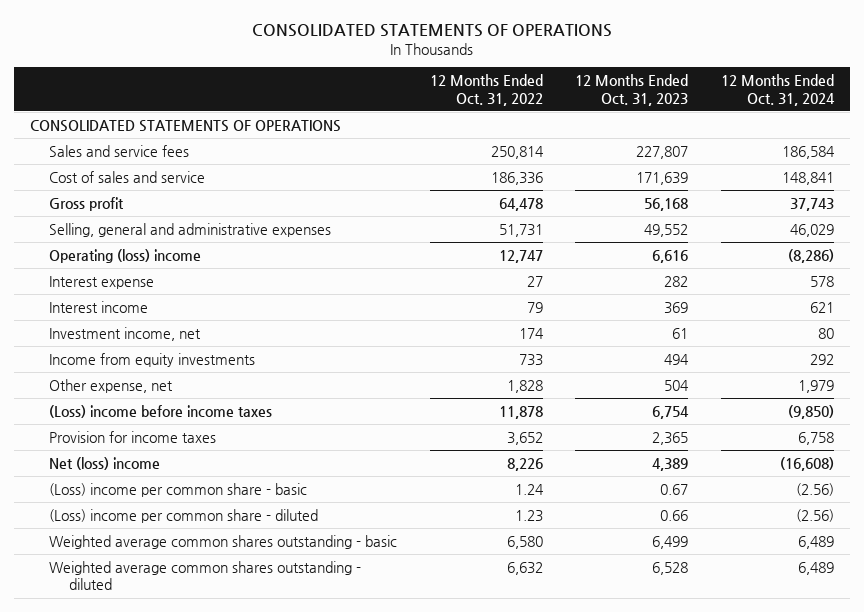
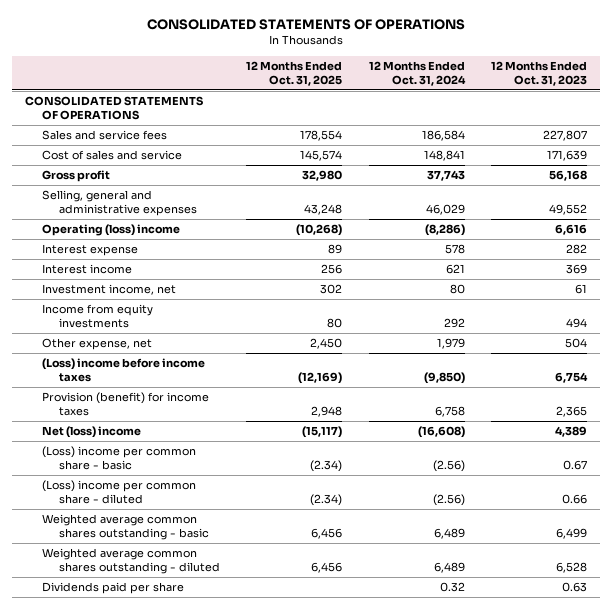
- | 12 Months Ended Oct. 31, 2022 | 12 Months Ended Oct. 31, 2023 | 12 Months Ended Oct. 31, 2024
+ | 12 Months Ended Oct. 31, 2025 | 12 Months Ended Oct. 31, 2024 | 12 Months Ended Oct. 31, 2023
- Provision for income taxes | 3,652 | 2,365 | 6,758
+ Provision (benefit) for income taxes | 2,948 | 6,758 | 2,365
+ Dividends paid per share | | 0.32 | 0.63

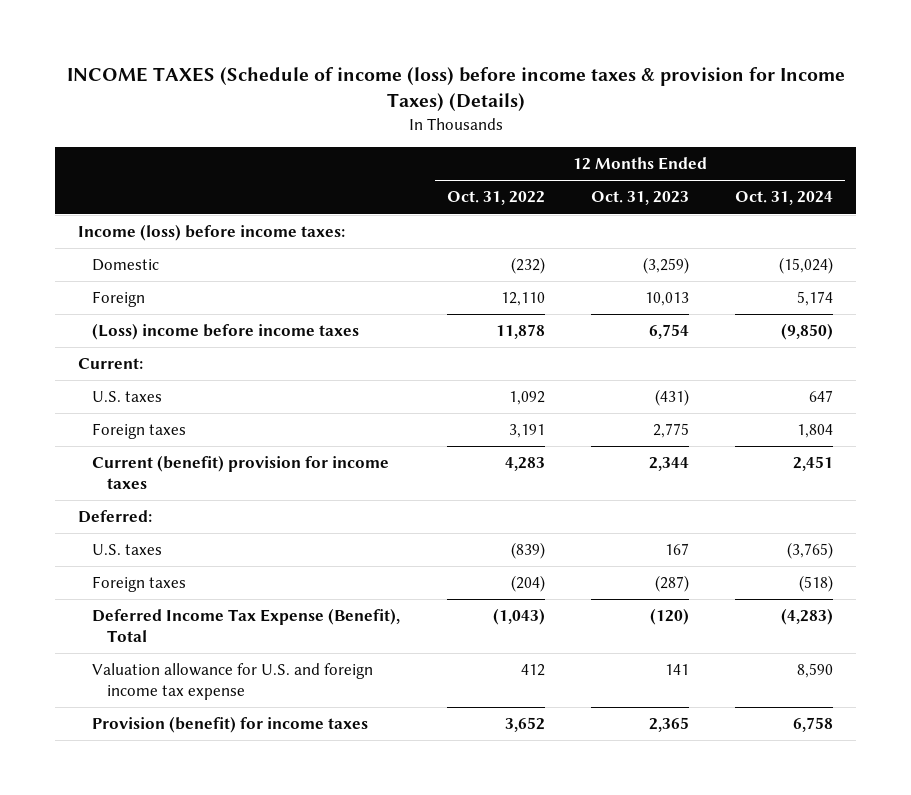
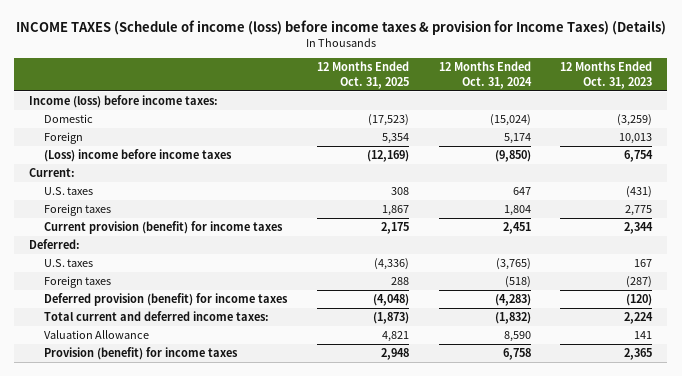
- | 12 Months Ended Oct. 31, 2022 | 12 Months Ended Oct. 31, 2023 | 12 Months Ended Oct. 31, 2024
+ | 12 Months Ended Oct. 31, 2025 | 12 Months Ended Oct. 31, 2024 | 12 Months Ended Oct. 31, 2023
- Current (benefit) provision for income taxes | 4,283 | 2,344 | 2,451
+ Current provision (benefit) for income taxes | 2,175 | 2,451 | 2,344
- Deferred Income Tax Expense (Benefit), Total | (1,043) | (120) | (4,283)
- Valuation allowance for U.S. and foreign income tax expense | 412 | 141 | 8,590
+ Deferred provision (benefit) for income taxes | (4,048) | (4,283) | (120)
+ Total current and deferred income taxes: | (1,873) | (1,832) | 2,224
+ Valuation Allowance | 4,821 | 8,590 | 141

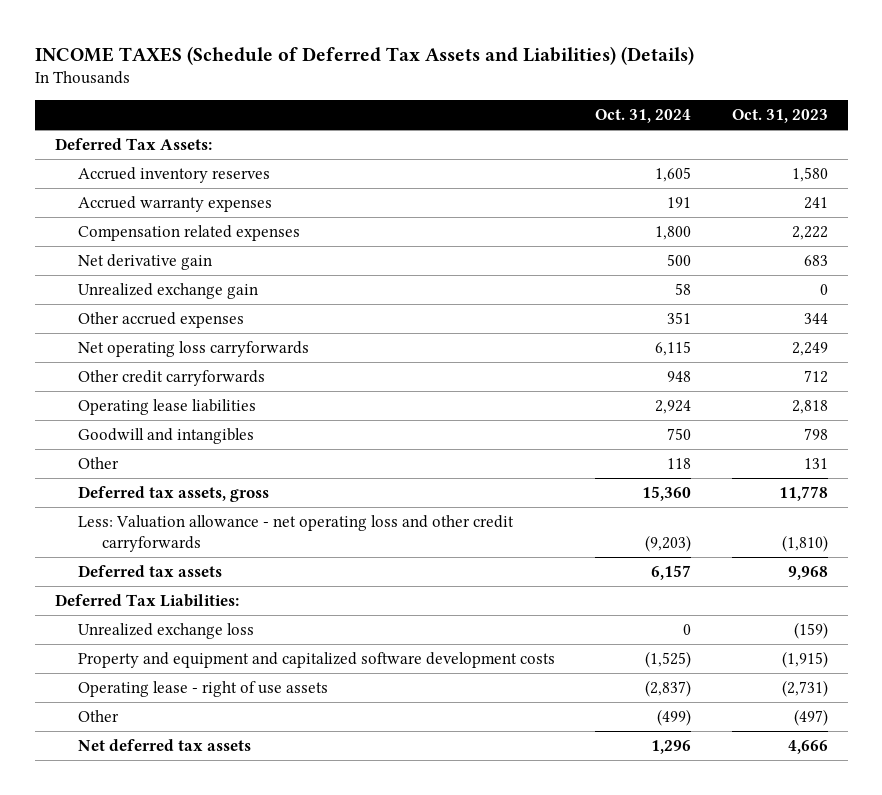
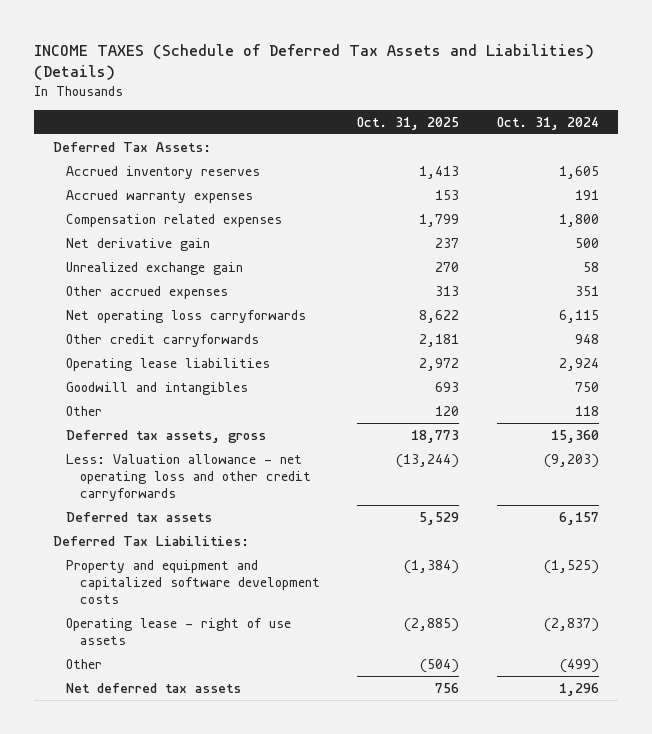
- | Oct. 31, 2024 | Oct. 31, 2023
+ | Oct. 31, 2025 | Oct. 31, 2024
- Unrealized exchange loss | 0 | (159)

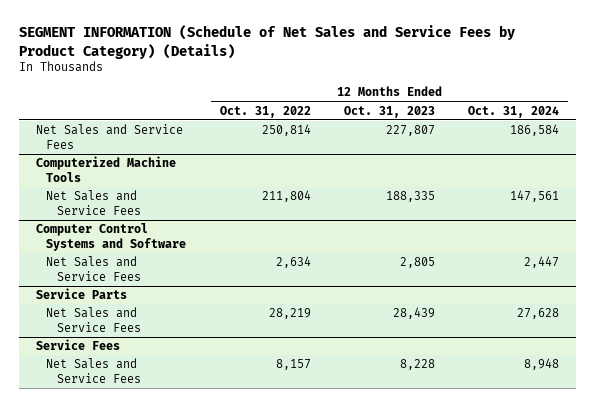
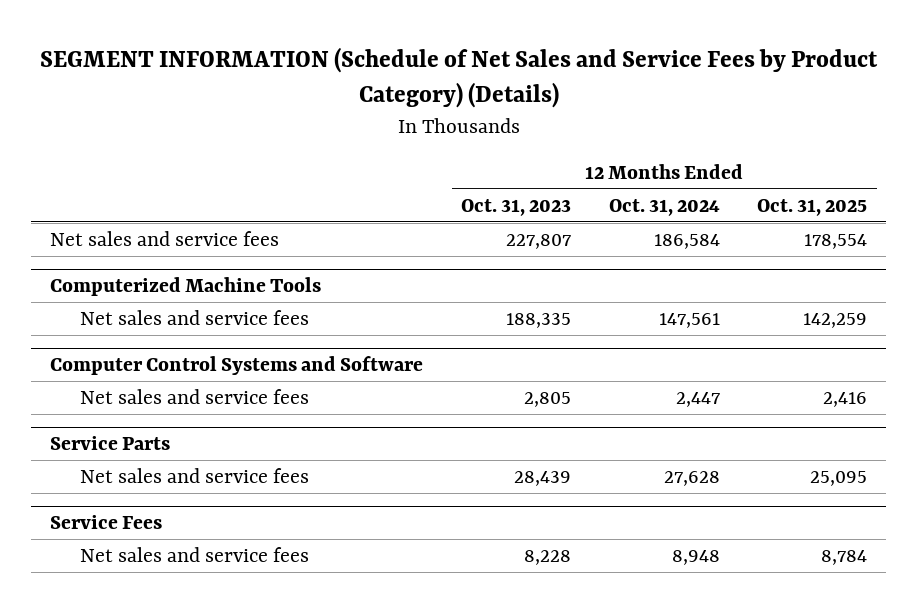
- | 12 Months Ended Oct. 31, 2022 | 12 Months Ended Oct. 31, 2023 | 12 Months Ended Oct. 31, 2024
+ | 12 Months Ended Oct. 31, 2023 | 12 Months Ended Oct. 31, 2024 | 12 Months Ended Oct. 31, 2025
- Net Sales and Service Fees | 250,814 | 227,807 | 186,584
+ Net sales and service fees | 227,807 | 186,584 | 178,554
@ Computerized Machine Tools
- Net Sales and Service Fees | 211,804 | 188,335 | 147,561
+ Net sales and service fees | 188,335 | 147,561 | 142,259
@ Computer Control Systems and Software
- Net Sales and Service Fees | 2,634 | 2,805 | 2,447
+ Net sales and service fees | 2,805 | 2,447 | 2,416
@ Service Parts
- Net Sales and Service Fees | 28,219 | 28,439 | 27,628
+ Net sales and service fees | 28,439 | 27,628 | 25,095
@ Service Fees
- Net Sales and Service Fees | 8,157 | 8,228 | 8,948
+ Net sales and service fees | 8,228 | 8,948 | 8,784

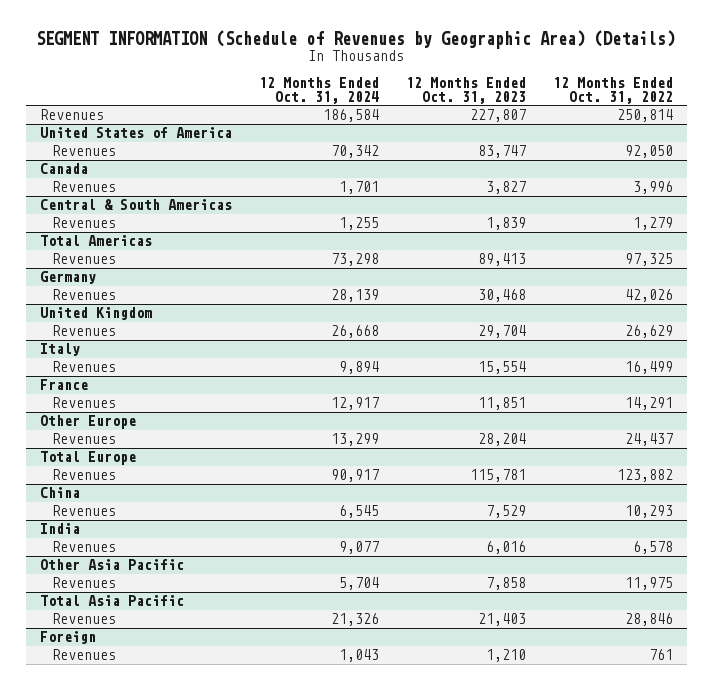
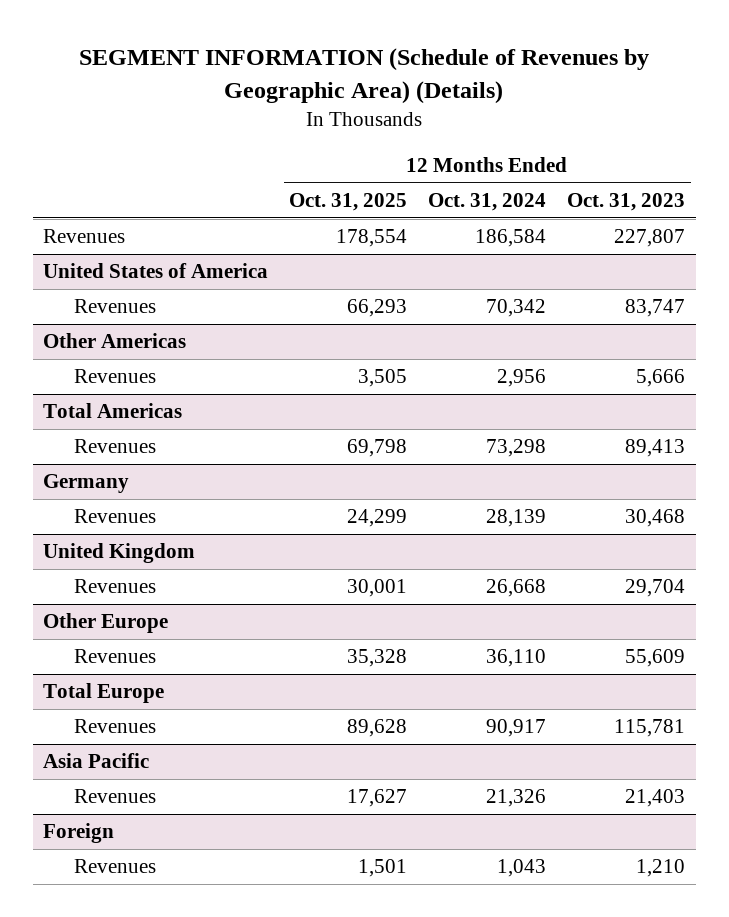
- | 12 Months Ended Oct. 31, 2024 | 12 Months Ended Oct. 31, 2023 | 12 Months Ended Oct. 31, 2022
+ | 12 Months Ended Oct. 31, 2025 | 12 Months Ended Oct. 31, 2024 | 12 Months Ended Oct. 31, 2023
- Canada
- Revenues | 1,701 | 3,827 | 3,996
- Central & South Americas
- Revenues | 1,255 | 1,839 | 1,279
+ Other Americas
+ Revenues | 3,505 | 2,956 | 5,666
- Italy
- Revenues | 9,894 | 15,554 | 16,499
- France
- Revenues | 12,917 | 11,851 | 14,291
@ Other Europe
- Revenues | 13,299 | 28,204 | 24,437
+ Revenues | 35,328 | 36,110 | 55,609
- China
- Revenues | 6,545 | 7,529 | 10,293
- India
- Revenues | 9,077 | 6,016 | 6,578
- Other Asia Pacific
- Revenues | 5,704 | 7,858 | 11,975
- Total Asia Pacific
+ Asia Pacific

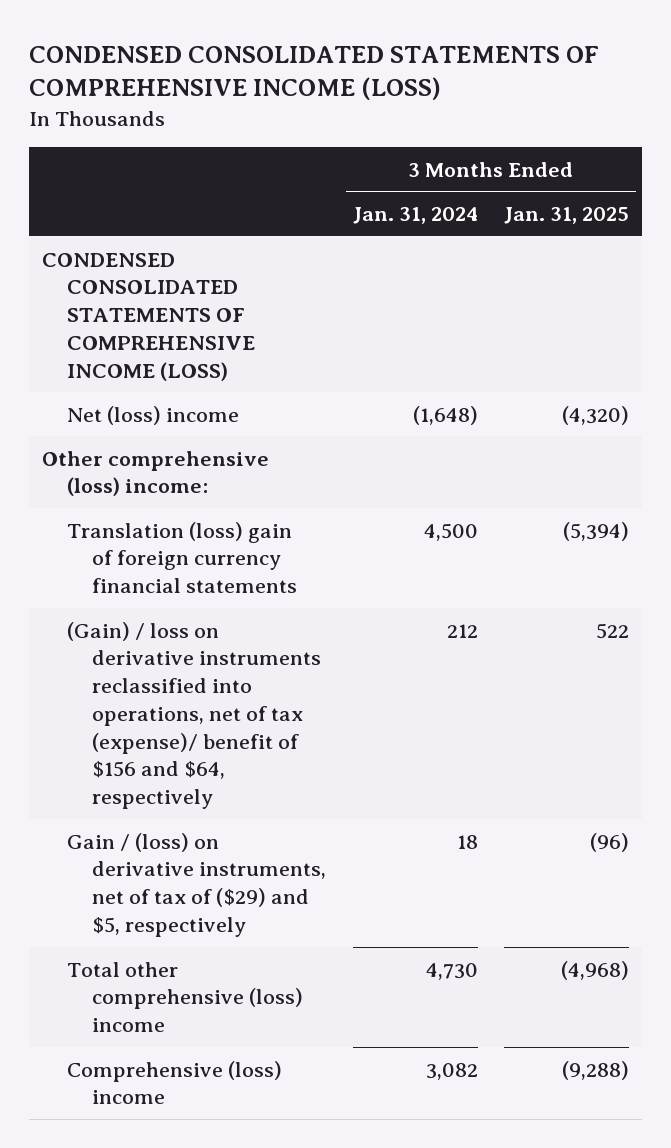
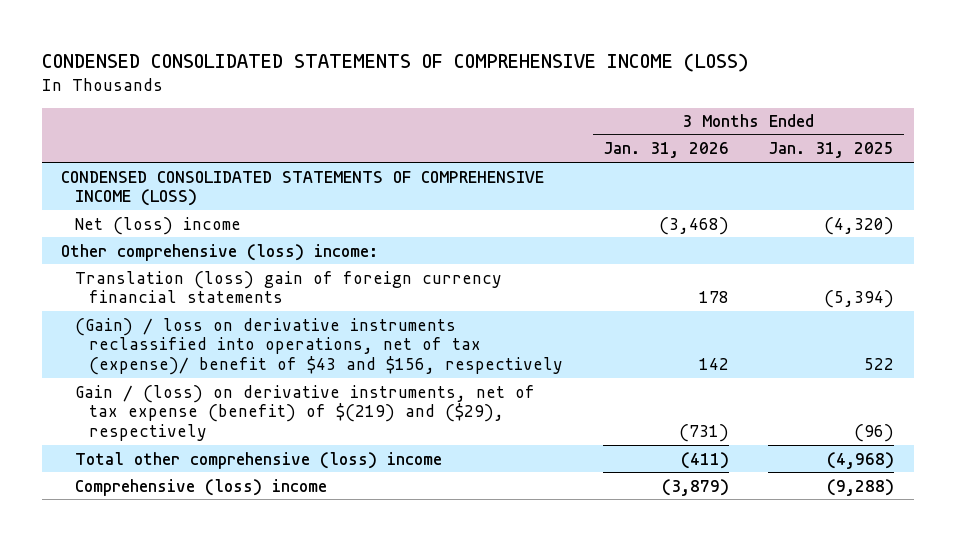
- | 3 Months Ended Jan. 31, 2024 | 3 Months Ended Jan. 31, 2025
+ | 3 Months Ended Jan. 31, 2026 | 3 Months Ended Jan. 31, 2025
- (Gain) / loss on derivative instruments reclassified into operations, net of tax (expense)/ benefit of $156 and $64, respectively | 212 | 522
- Gain / (loss) on derivative instruments, net of tax of ($29) and $5, respectively | 18 | (96)
+ (Gain) / loss on derivative instruments reclassified into operations, net of tax (expense)/ benefit of $43 and $156, respectively | 142 | 522
+ Gain / (loss) on derivative instruments, net of tax expense (benefit) of $(219) and ($29), respectively | (731) | (96)

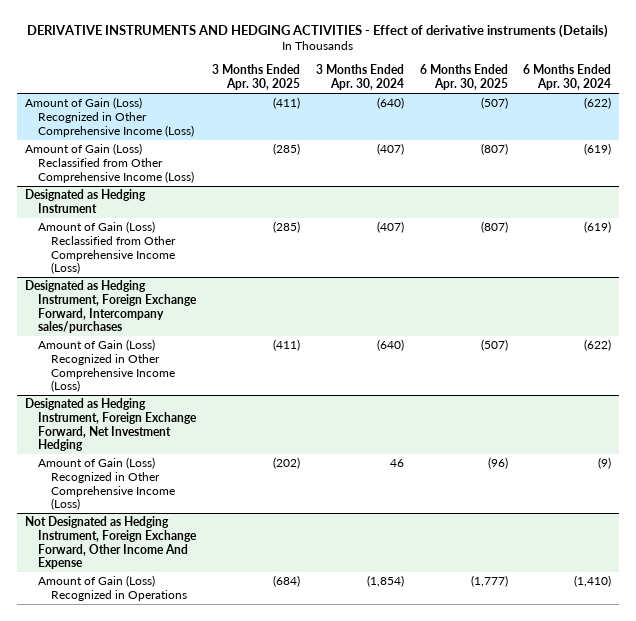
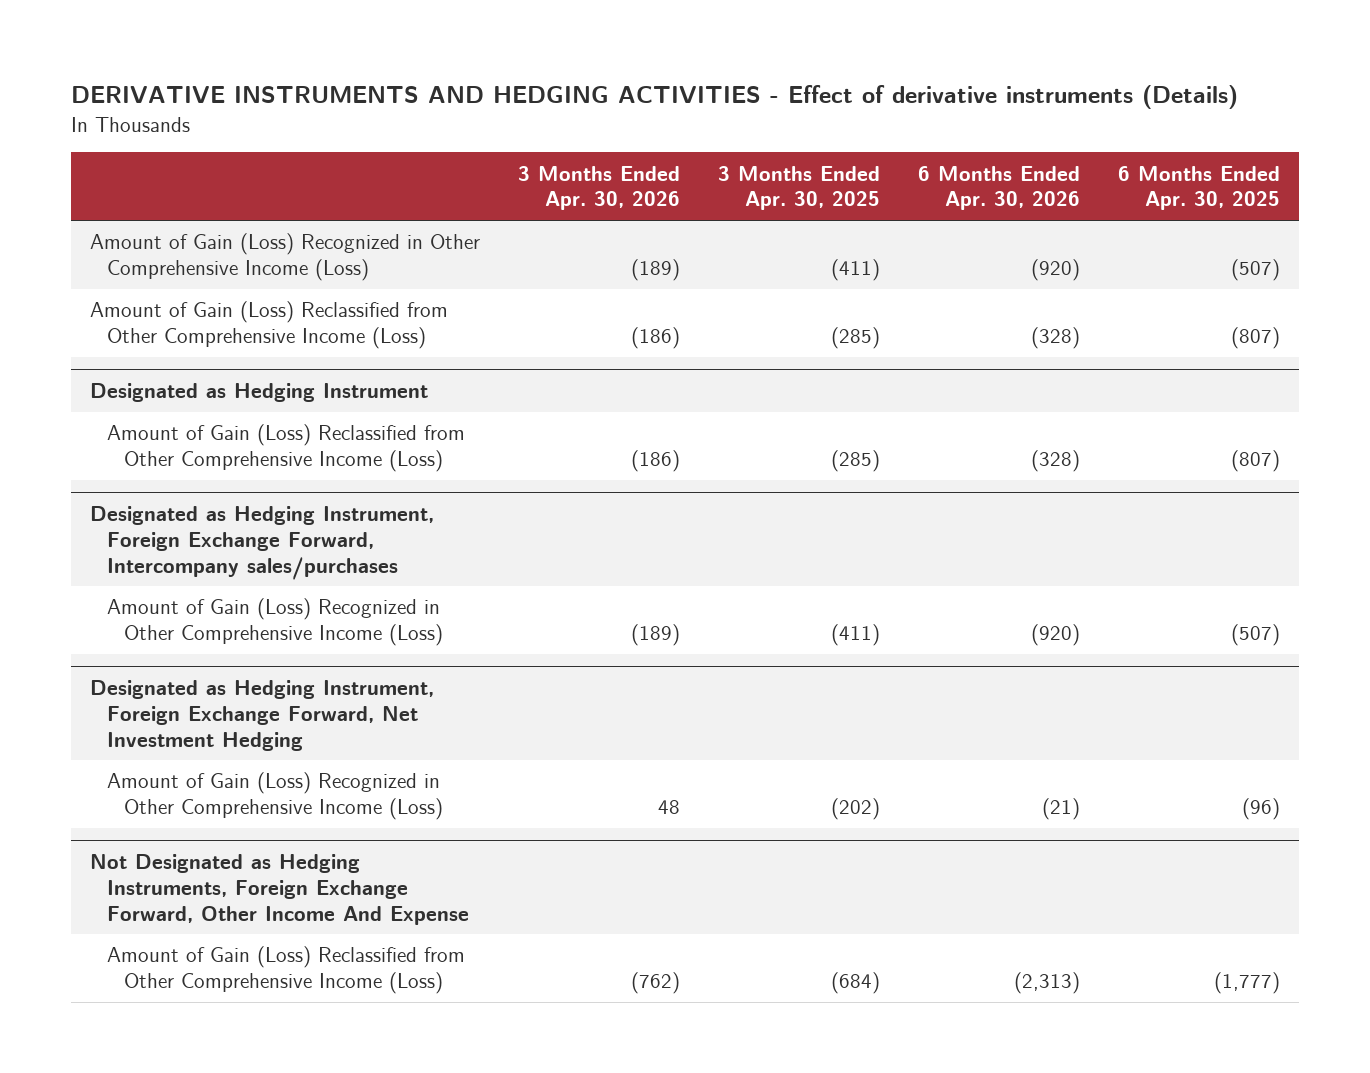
- | 3 Months Ended Apr. 30, 2025 | 3 Months Ended Apr. 30, 2024 | 6 Months Ended Apr. 30, 2025 | 6 Months Ended Apr. 30, 2024
+ | 3 Months Ended Apr. 30, 2026 | 3 Months Ended Apr. 30, 2025 | 6 Months Ended Apr. 30, 2026 | 6 Months Ended Apr. 30, 2025
- Not Designated as Hedging Instrument, Foreign Exchange Forward, Other Income And Expense
- Amount of Gain (Loss) Recognized in Operations | (684) | (1,854) | (1,777) | (1,410)
+ Not Designated as Hedging Instruments, Foreign Exchange Forward, Other Income And Expense
+ Amount of Gain (Loss) Reclassified from Other Comprehensive Income (Loss) | (762) | (684) | (2,313) | (1,777)

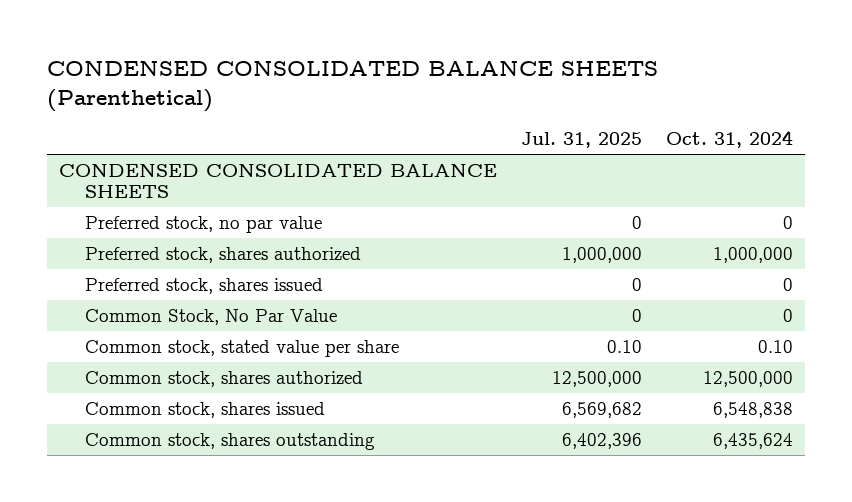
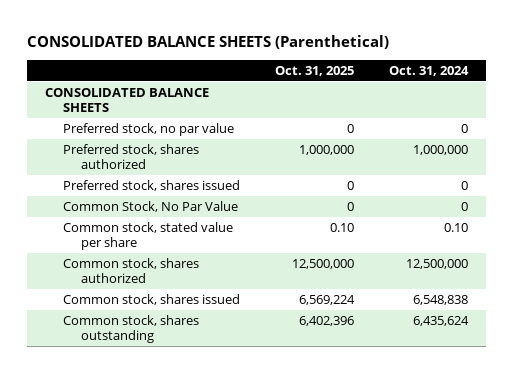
- CONDENSED CONSOLIDATED BALANCE SHEETS (Parenthetical)
+ CONSOLIDATED BALANCE SHEETS (Parenthetical)
- | Jul. 31, 2025 | Oct. 31, 2024
+ | Oct. 31, 2025 | Oct. 31, 2024
- CONDENSED CONSOLIDATED BALANCE SHEETS
+ CONSOLIDATED BALANCE SHEETS

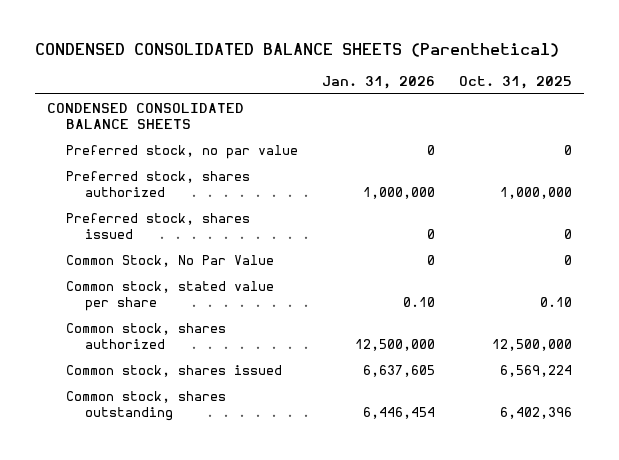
- CONSOLIDATED BALANCE SHEETS (Parenthetical)
+ CONDENSED CONSOLIDATED BALANCE SHEETS (Parenthetical)
- | Oct. 31, 2025 | Oct. 31, 2024
+ | Jan. 31, 2026 | Oct. 31, 2025
- CONSOLIDATED BALANCE SHEETS
+ CONDENSED CONSOLIDATED BALANCE SHEETS

